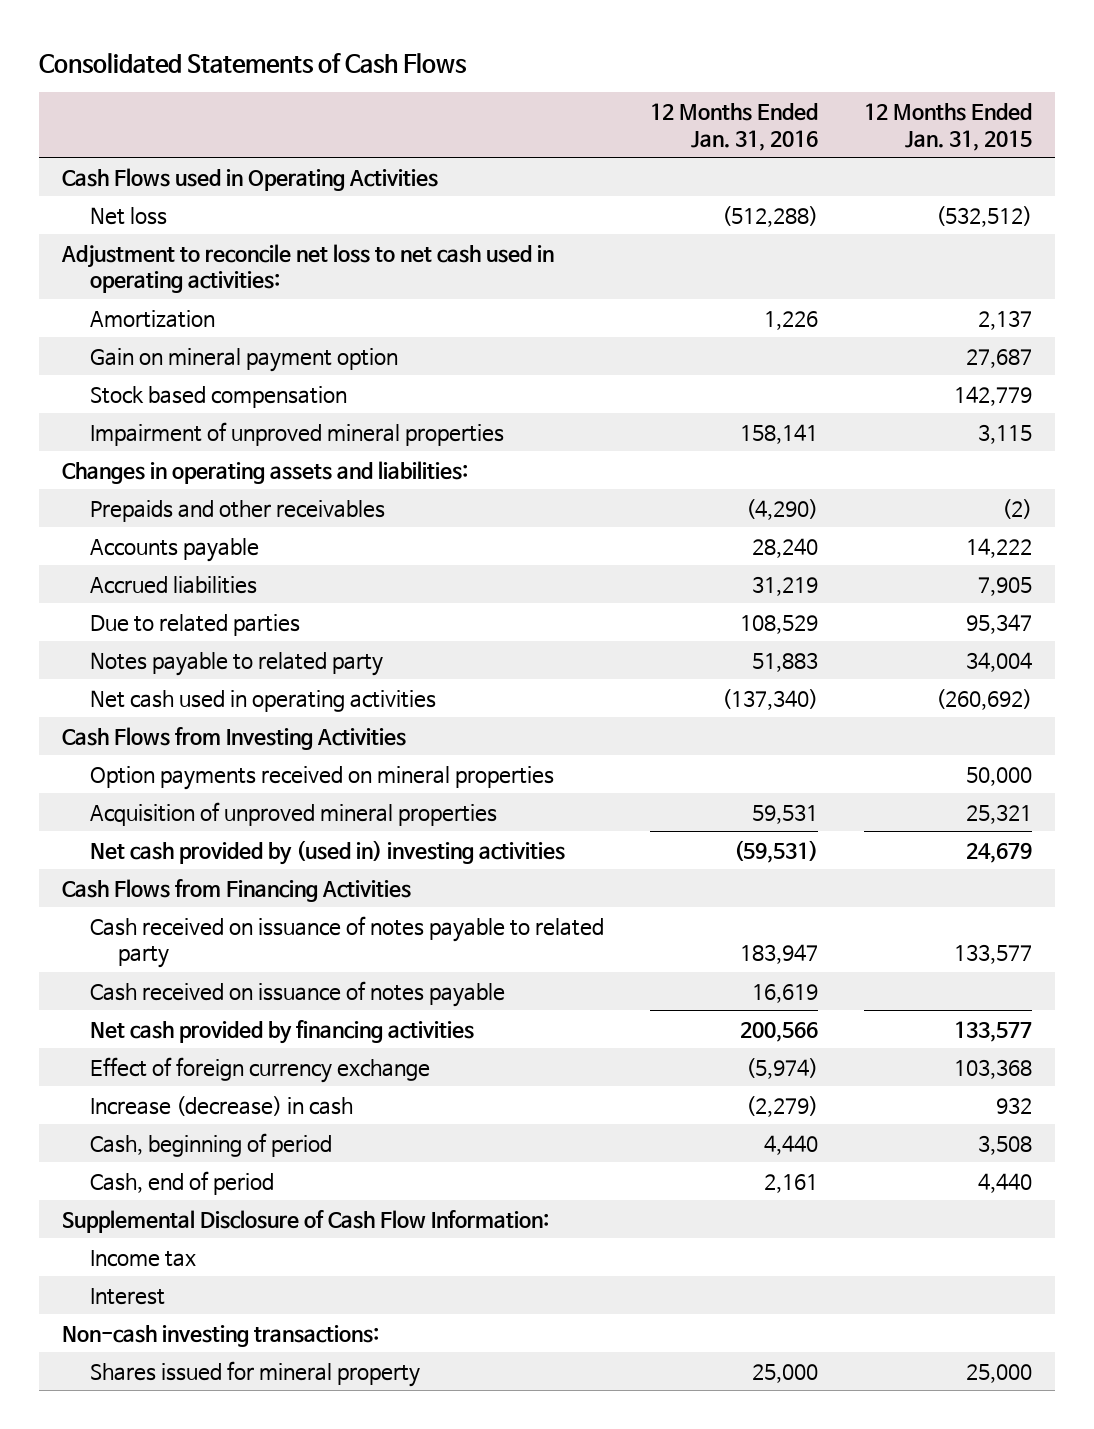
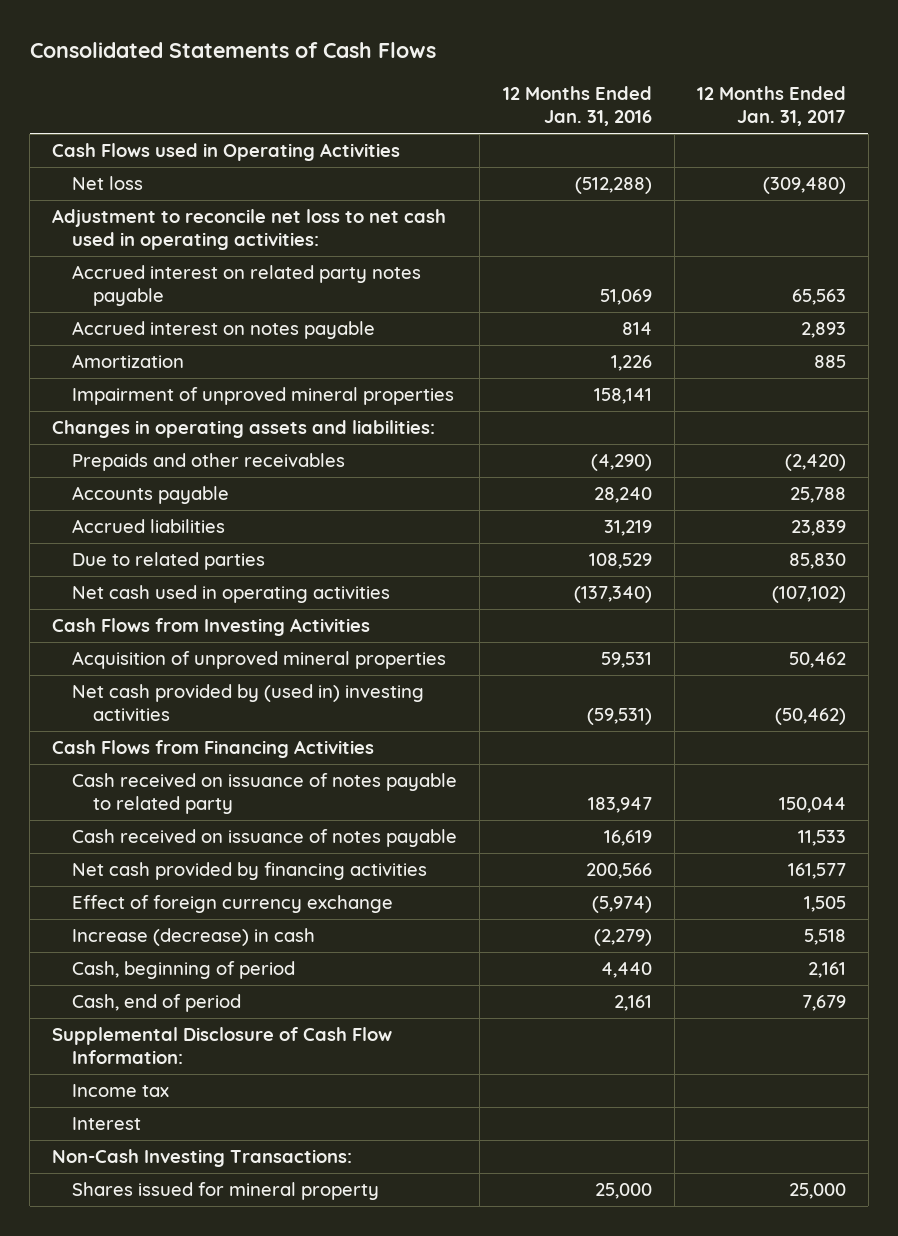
- | 12 Months Ended Jan. 31, 2016 | 12 Months Ended Jan. 31, 2015
+ | 12 Months Ended Jan. 31, 2016 | 12 Months Ended Jan. 31, 2017
+ Accrued interest on related party notes payable | 51,069 | 65,563
+ Accrued interest on notes payable | 814 | 2,893
- Gain on mineral payment option | | 27,687
- Stock based compensation | | 142,779
- Notes payable to related party | 51,883 | 34,004
- Option payments received on mineral properties | | 50,000
- Non-cash investing transactions:
+ Non-Cash Investing Transactions:

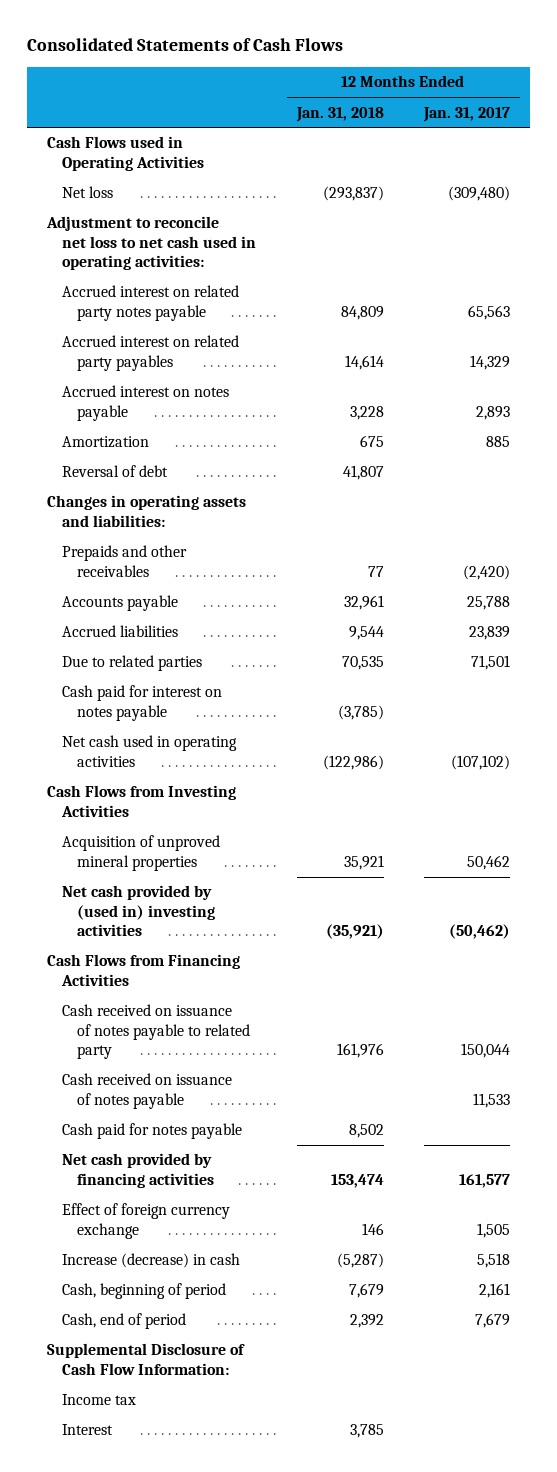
- | 12 Months Ended Jan. 31, 2016 | 12 Months Ended Jan. 31, 2017
+ | 12 Months Ended Jan. 31, 2018 | 12 Months Ended Jan. 31, 2017
+ Accrued interest on related party payables | 14,614 | 14,329
- Impairment of unproved mineral properties | 158,141 |
+ Reversal of debt | 41,807 |
- Due to related parties | 108,529 | 85,830
+ Due to related parties | 70,535 | 71,501
+ Cash paid for interest on notes payable | (3,785) |
+ Cash paid for notes payable | 8,502 |
- Non-Cash Investing Transactions:
- Shares issued for mineral property | 25,000 | 25,000

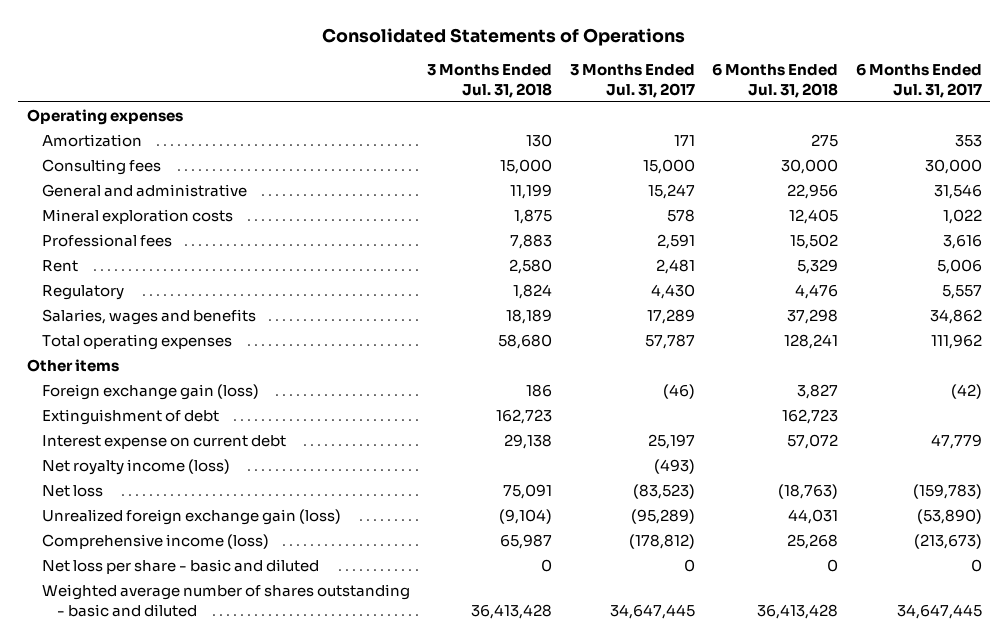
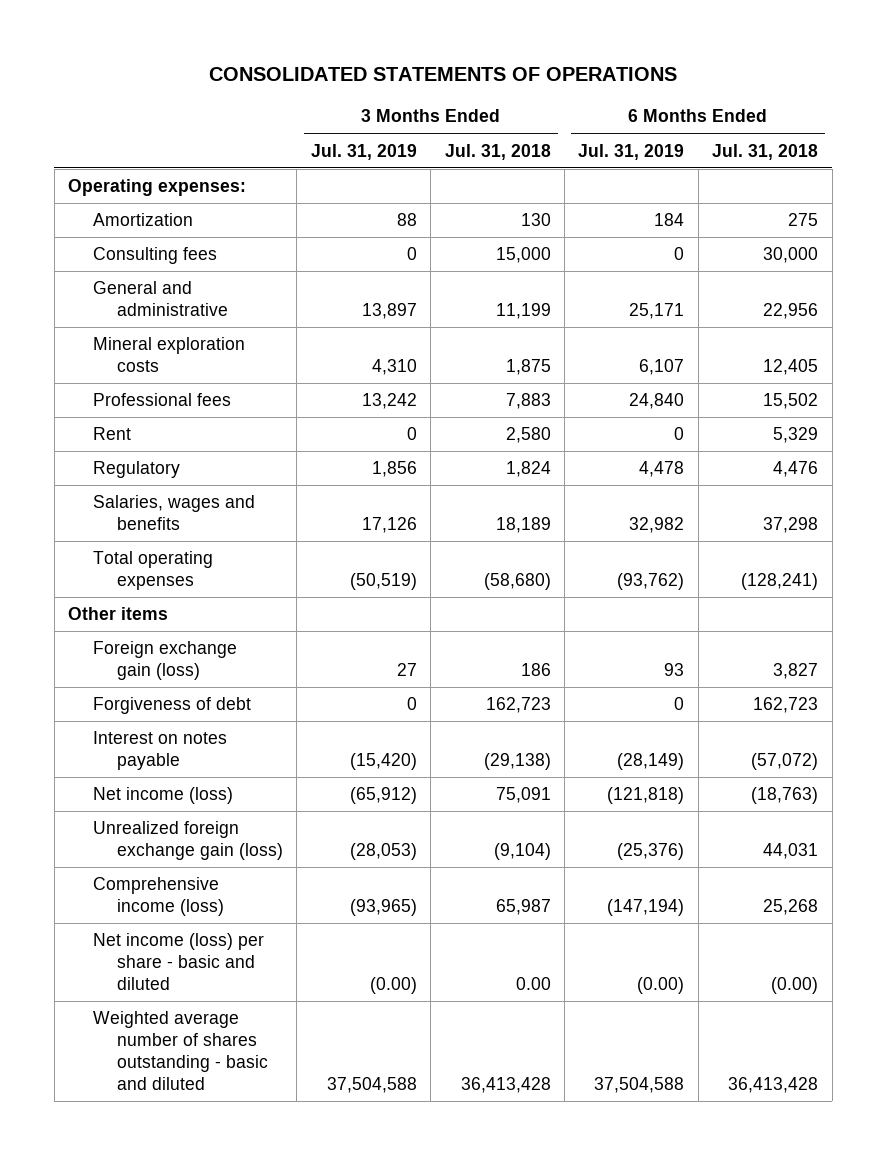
- Consolidated Statements of Operations
+ CONSOLIDATED STATEMENTS OF OPERATIONS
- | 3 Months Ended Jul. 31, 2018 | 3 Months Ended Jul. 31, 2017 | 6 Months Ended Jul. 31, 2018 | 6 Months Ended Jul. 31, 2017
+ | 3 Months Ended Jul. 31, 2019 | 3 Months Ended Jul. 31, 2018 | 6 Months Ended Jul. 31, 2019 | 6 Months Ended Jul. 31, 2018
- Operating expenses
+ Operating expenses:
- Total operating expenses | 58,680 | 57,787 | 128,241 | 111,962
+ Total operating expenses | (50,519) | (58,680) | (93,762) | (128,241)
- Extinguishment of debt | 162,723 | | 162,723 |
- Interest expense on current debt | 29,138 | 25,197 | 57,072 | 47,779
- Net royalty income (loss) | | (493) | |
- Net loss | 75,091 | (83,523) | (18,763) | (159,783)
+ Forgiveness of debt | 0 | 162,723 | 0 | 162,723
+ Interest on notes payable | (15,420) | (29,138) | (28,149) | (57,072)
+ Net income (loss) | (65,912) | 75,091 | (121,818) | (18,763)
- Net loss per share - basic and diluted | 0 | 0 | 0 | 0
+ Net income (loss) per share - basic and diluted | (0.00) | 0.00 | (0.00) | (0.00)

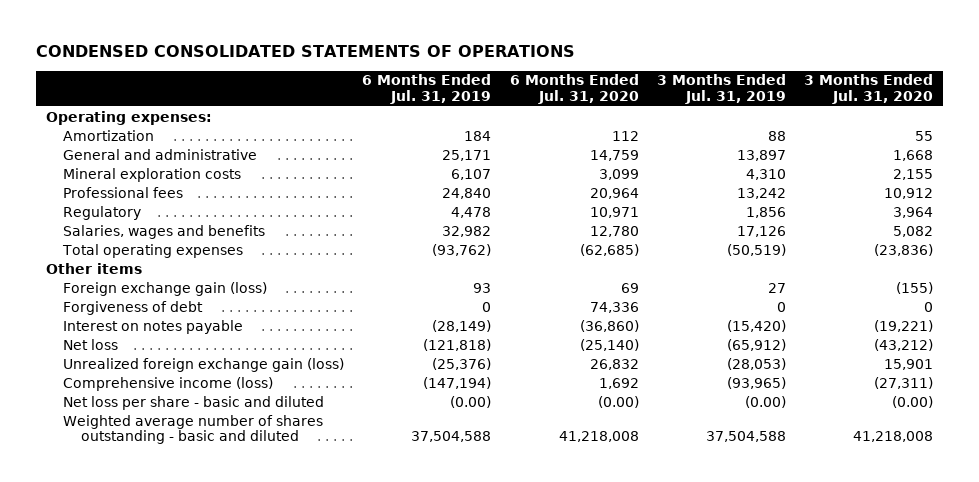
- CONSOLIDATED STATEMENTS OF OPERATIONS
+ CONDENSED CONSOLIDATED STATEMENTS OF OPERATIONS
- | 3 Months Ended Jul. 31, 2019 | 3 Months Ended Jul. 31, 2018 | 6 Months Ended Jul. 31, 2019 | 6 Months Ended Jul. 31, 2018
+ | 6 Months Ended Jul. 31, 2019 | 6 Months Ended Jul. 31, 2020 | 3 Months Ended Jul. 31, 2019 | 3 Months Ended Jul. 31, 2020
- Consulting fees | 0 | 15,000 | 0 | 30,000
- Rent | 0 | 2,580 | 0 | 5,329
- Net income (loss) | (65,912) | 75,091 | (121,818) | (18,763)
+ Net loss | (121,818) | (25,140) | (65,912) | (43,212)
- Net income (loss) per share - basic and diluted | (0.00) | 0.00 | (0.00) | (0.00)
+ Net loss per share - basic and diluted | (0.00) | (0.00) | (0.00) | (0.00)

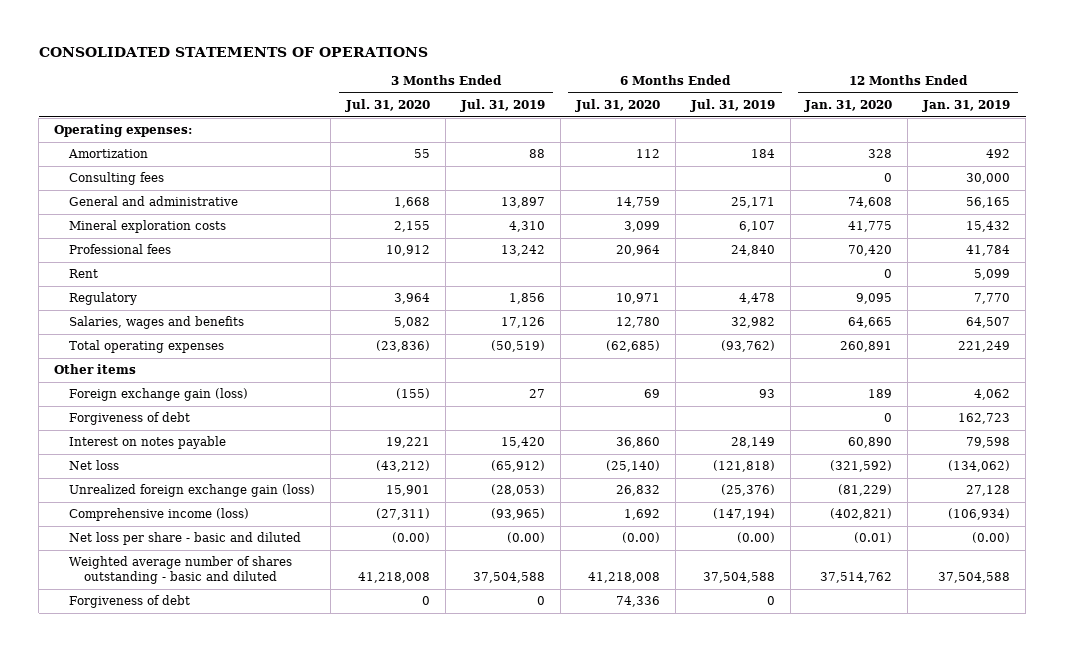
- CONDENSED CONSOLIDATED STATEMENTS OF OPERATIONS
+ CONSOLIDATED STATEMENTS OF OPERATIONS
- | 6 Months Ended Jul. 31, 2019 | 6 Months Ended Jul. 31, 2020 | 3 Months Ended Jul. 31, 2019 | 3 Months Ended Jul. 31, 2020
+ | 3 Months Ended Jul. 31, 2020 | 3 Months Ended Jul. 31, 2019 | 6 Months Ended Jul. 31, 2020 | 6 Months Ended Jul. 31, 2019 | 12 Months Ended Jan. 31, 2020 | 12 Months Ended Jan. 31, 2019
+ Consulting fees | | | | | 0 | 30,000
+ Rent | | | | | 0 | 5,099
- Interest on notes payable | (28,149) | (36,860) | (15,420) | (19,221)
+ Forgiveness of debt | | | | | 0 | 162,723
+ Interest on notes payable | 19,221 | 15,420 | 36,860 | 28,149 | 60,890 | 79,598
moved down: Forgiveness of debt | 0 | 0 | 74,336 | 0 | |

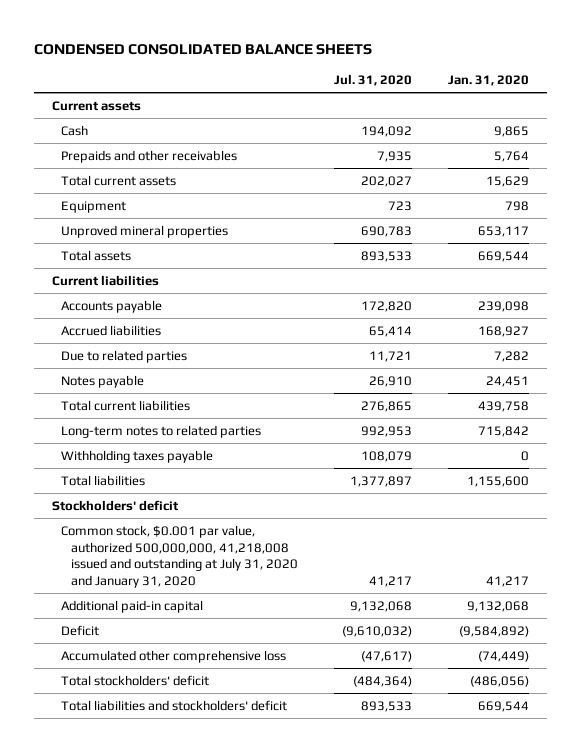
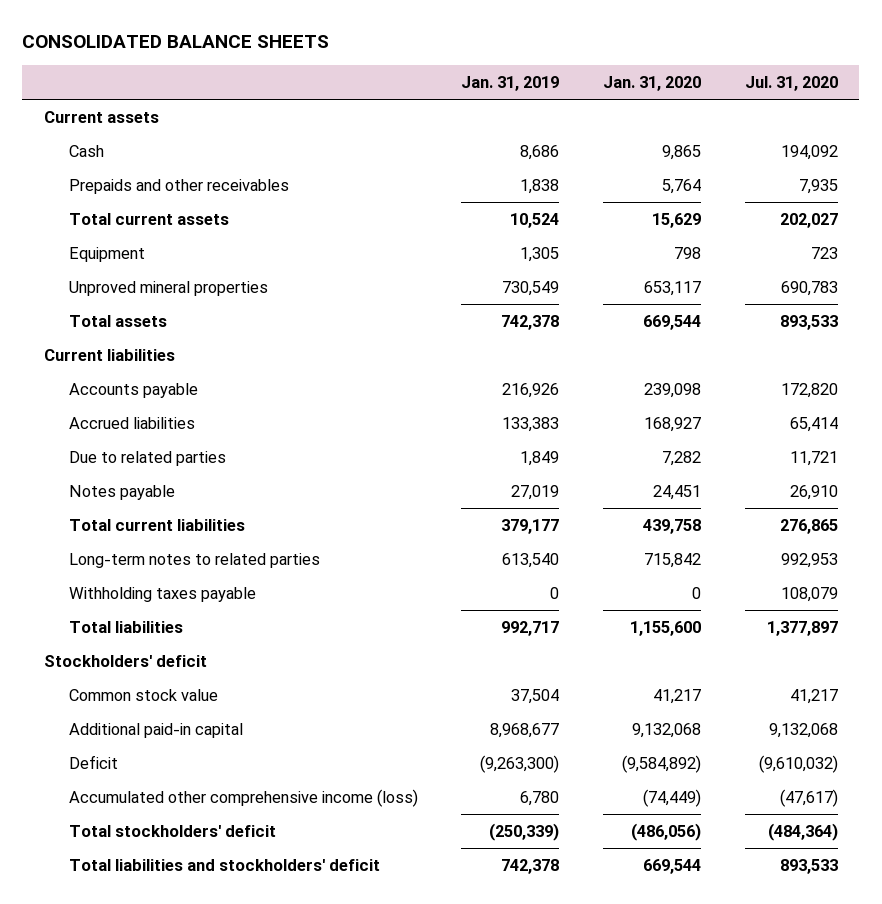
- CONDENSED CONSOLIDATED BALANCE SHEETS
+ CONSOLIDATED BALANCE SHEETS
- | Jul. 31, 2020 | Jan. 31, 2020
+ | Jan. 31, 2019 | Jan. 31, 2020 | Jul. 31, 2020
- Common stock, $0.001 par value, authorized 500,000,000, 41,218,008 issued and outstanding at July 31, 2020 and January 31, 2020 | 41,217 | 41,217
+ Common stock value | 37,504 | 41,217 | 41,217
- Accumulated other comprehensive loss | (47,617) | (74,449)
+ Accumulated other comprehensive income (loss) | 6,780 | (74,449) | (47,617)

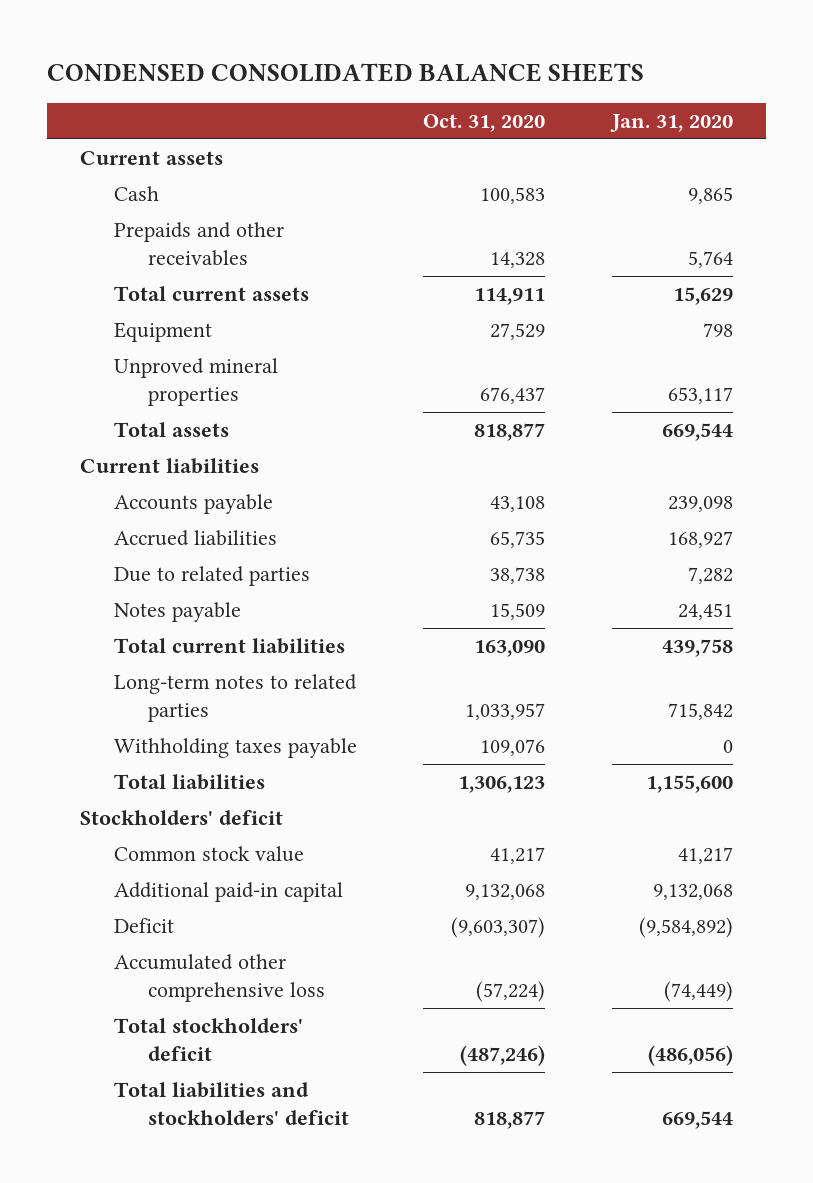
- CONSOLIDATED BALANCE SHEETS
+ CONDENSED CONSOLIDATED BALANCE SHEETS
- | Jan. 31, 2019 | Jan. 31, 2020 | Jul. 31, 2020
+ | Oct. 31, 2020 | Jan. 31, 2020
- Accumulated other comprehensive income (loss) | 6,780 | (74,449) | (47,617)
+ Accumulated other comprehensive loss | (57,224) | (74,449)

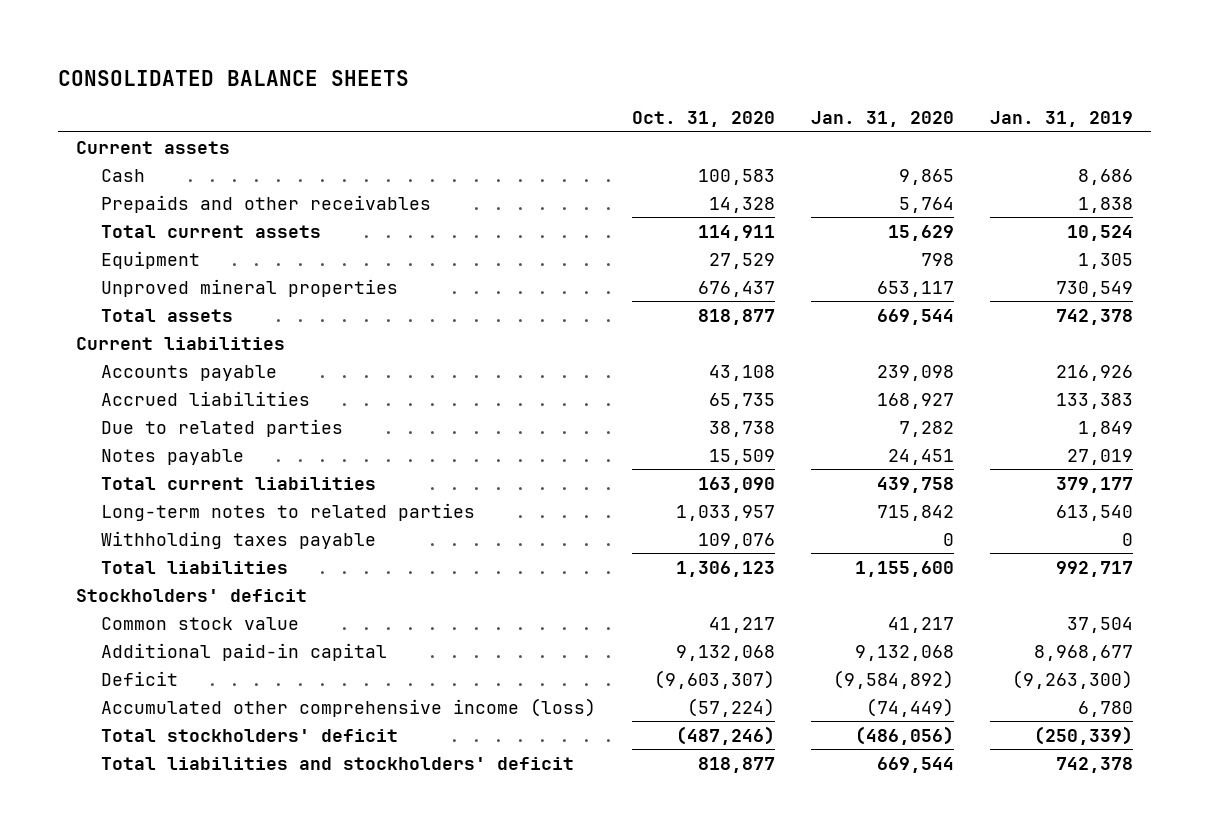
- CONDENSED CONSOLIDATED BALANCE SHEETS
+ CONSOLIDATED BALANCE SHEETS
- | Oct. 31, 2020 | Jan. 31, 2020
+ | Oct. 31, 2020 | Jan. 31, 2020 | Jan. 31, 2019
- Accumulated other comprehensive loss | (57,224) | (74,449)
+ Accumulated other comprehensive income (loss) | (57,224) | (74,449) | 6,780

